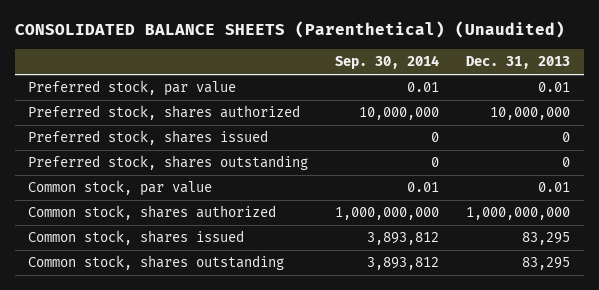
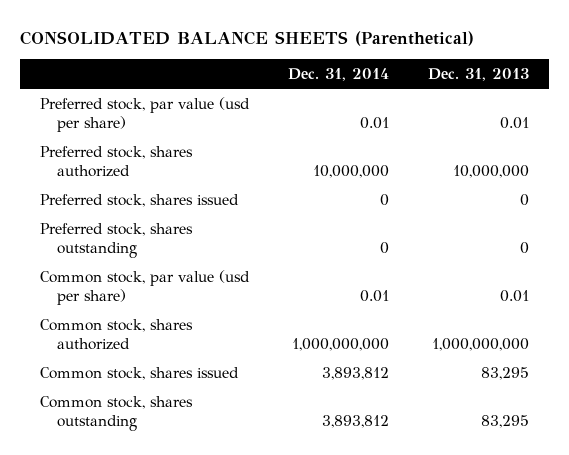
- CONSOLIDATED BALANCE SHEETS (Parenthetical) (Unaudited)
+ CONSOLIDATED BALANCE SHEETS (Parenthetical)
- | Sep. 30, 2014 | Dec. 31, 2013
+ | Dec. 31, 2014 | Dec. 31, 2013
- Preferred stock, par value | 0.01 | 0.01
+ Preferred stock, par value (usd per share) | 0.01 | 0.01
- Common stock, par value | 0.01 | 0.01
+ Common stock, par value (usd per share) | 0.01 | 0.01

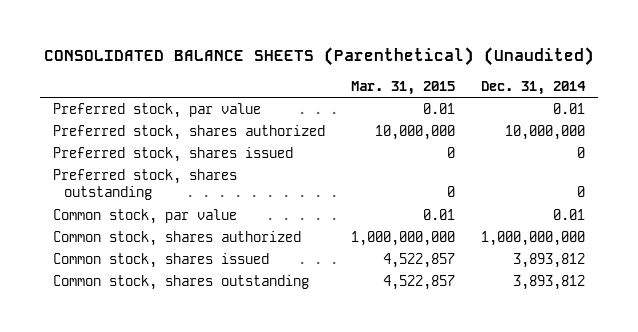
- CONSOLIDATED BALANCE SHEETS (Parenthetical)
+ CONSOLIDATED BALANCE SHEETS (Parenthetical) (Unaudited)
- | Dec. 31, 2014 | Dec. 31, 2013
+ | Mar. 31, 2015 | Dec. 31, 2014
- Preferred stock, par value (usd per share) | 0.01 | 0.01
+ Preferred stock, par value | 0.01 | 0.01
- Common stock, par value (usd per share) | 0.01 | 0.01
+ Common stock, par value | 0.01 | 0.01

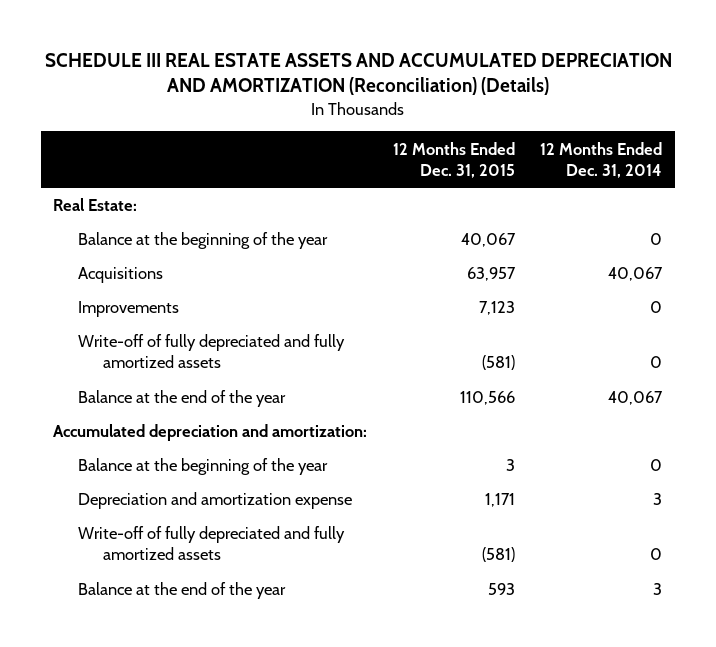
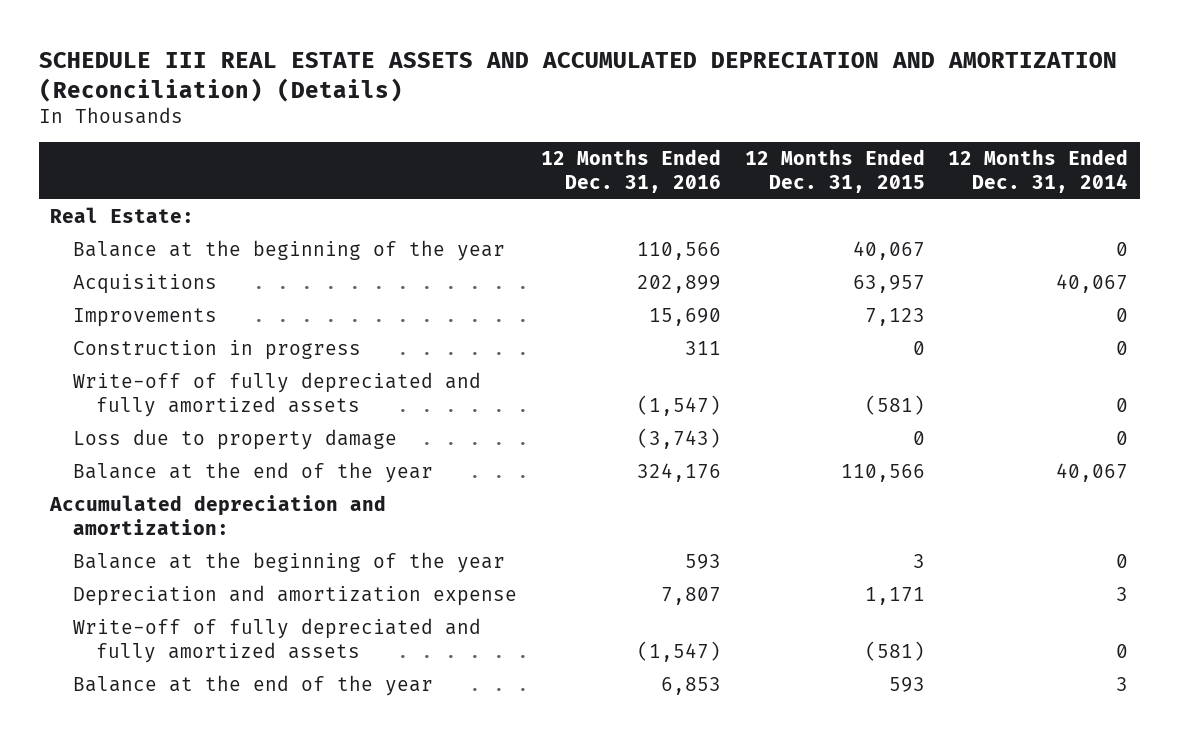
- | 12 Months Ended Dec. 31, 2015 | 12 Months Ended Dec. 31, 2014
+ | 12 Months Ended Dec. 31, 2016 | 12 Months Ended Dec. 31, 2015 | 12 Months Ended Dec. 31, 2014
+ Construction in progress | 311 | 0 | 0
+ Loss due to property damage | (3,743) | 0 | 0

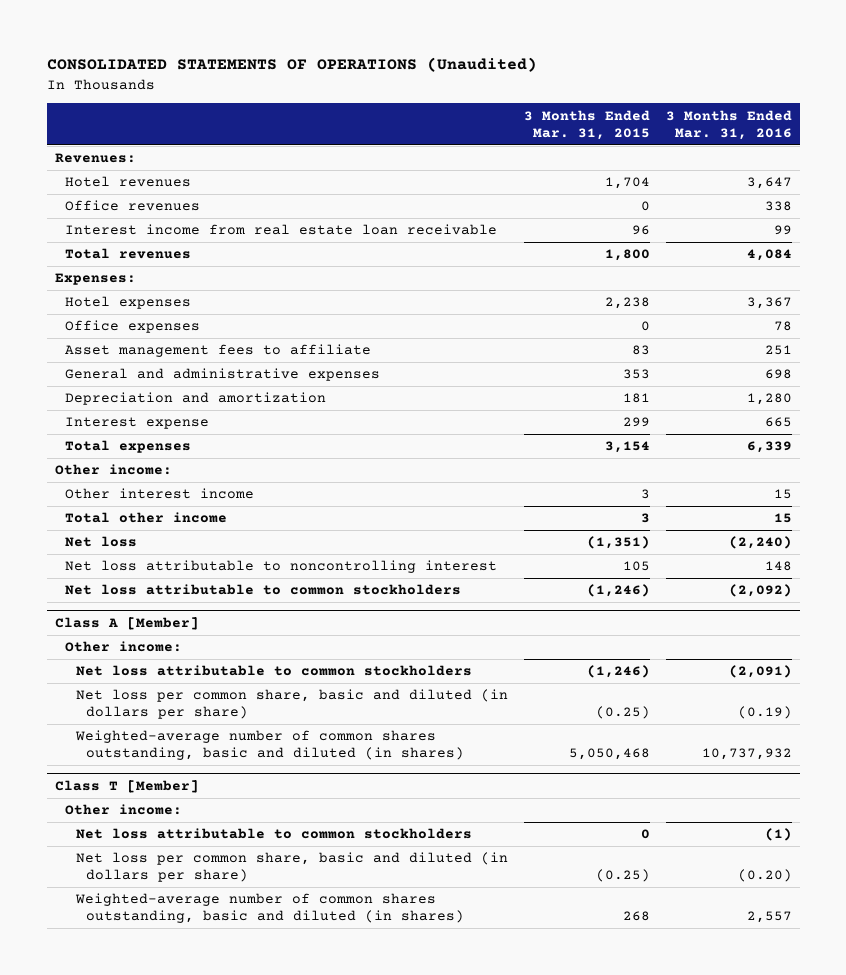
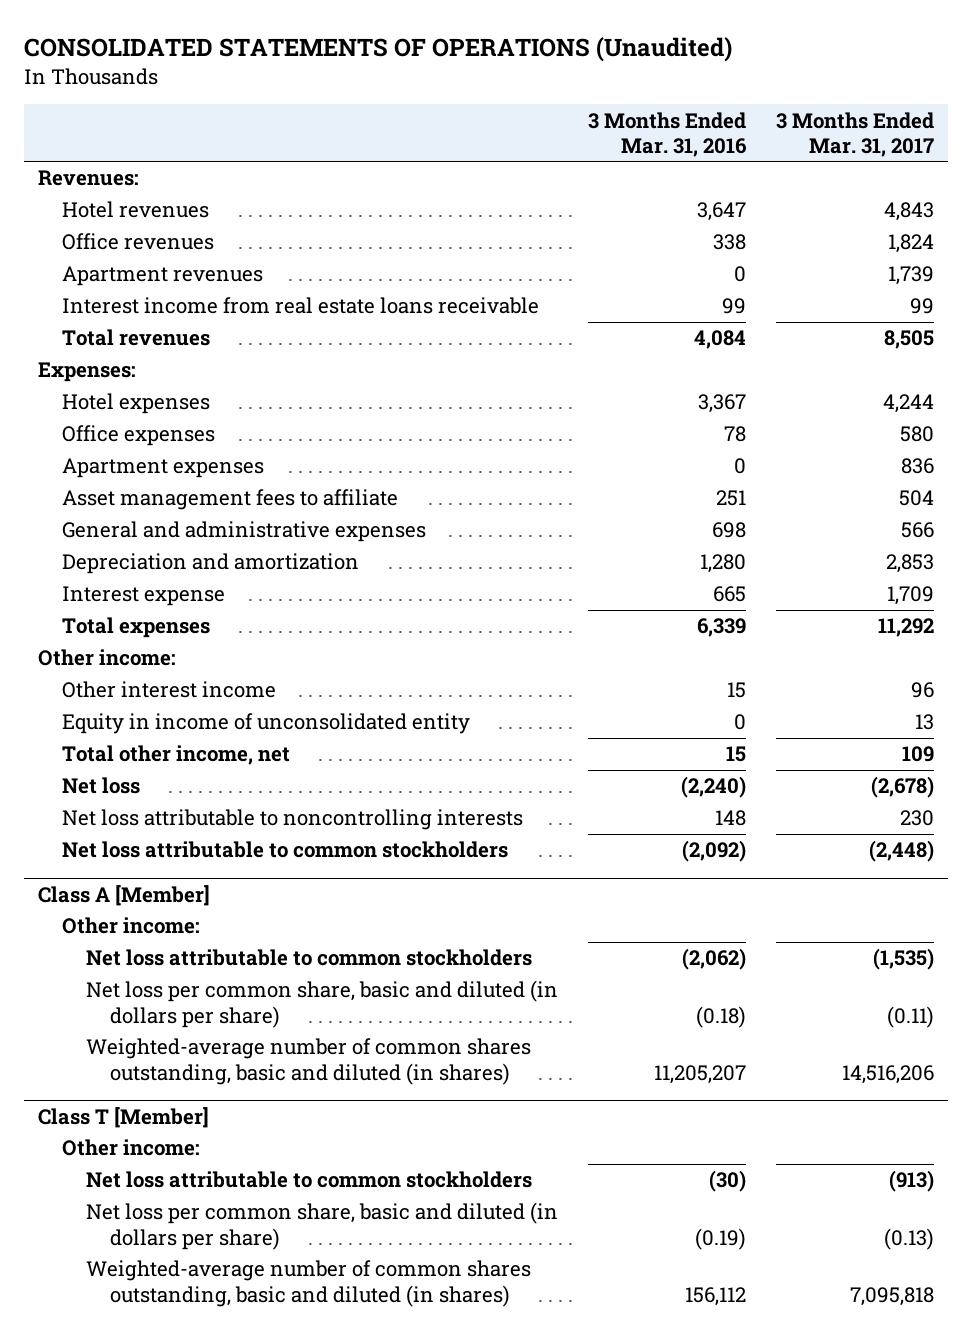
- | 3 Months Ended Mar. 31, 2015 | 3 Months Ended Mar. 31, 2016
+ | 3 Months Ended Mar. 31, 2016 | 3 Months Ended Mar. 31, 2017
- Interest income from real estate loan receivable | 96 | 99
+ Apartment revenues | 0 | 1,739
+ Interest income from real estate loans receivable | 99 | 99
+ Apartment expenses | 0 | 836
- Total other income | 3 | 15
+ Equity in income of unconsolidated entity | 0 | 13
+ Total other income, net | 15 | 109
- Net loss attributable to noncontrolling interest | 105 | 148
+ Net loss attributable to noncontrolling interests | 148 | 230
@ Class A [Member]
- Net loss attributable to common stockholders | (1,246) | (2,091)
- Net loss per common share, basic and diluted (in dollars per share) | (0.25) | (0.19)
- Weighted-average number of common shares outstanding, basic and diluted (in shares) | 5,050,468 | 10,737,932
+ Net loss attributable to common stockholders | (2,062) | (1,535)
+ Net loss per common share, basic and diluted (in dollars per share) | (0.18) | (0.11)
+ Weighted-average number of common shares outstanding, basic and diluted (in shares) | 11,205,207 | 14,516,206
@ Class T [Member]
- Net loss attributable to common stockholders | 0 | (1)
- Net loss per common share, basic and diluted (in dollars per share) | (0.25) | (0.20)
- Weighted-average number of common shares outstanding, basic and diluted (in shares) | 268 | 2,557
+ Net loss attributable to common stockholders | (30) | (913)
+ Net loss per common share, basic and diluted (in dollars per share) | (0.19) | (0.13)
+ Weighted-average number of common shares outstanding, basic and diluted (in shares) | 156,112 | 7,095,818

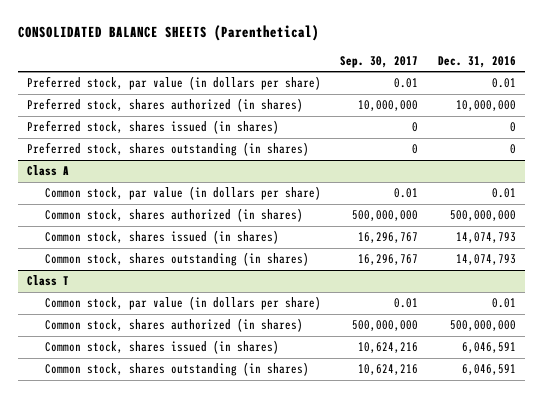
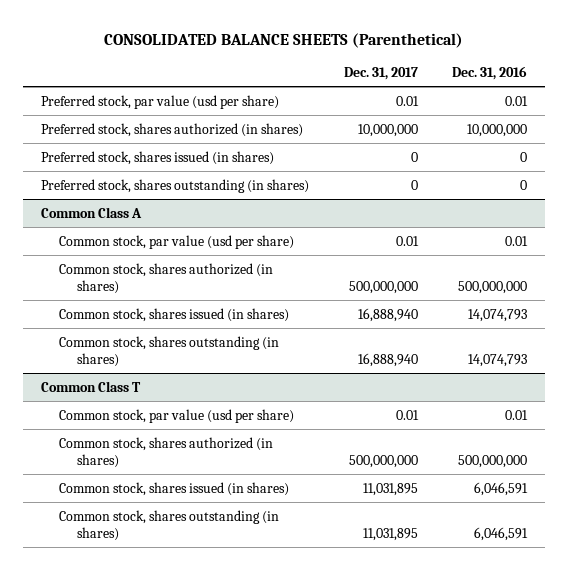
- | Sep. 30, 2017 | Dec. 31, 2016
+ | Dec. 31, 2017 | Dec. 31, 2016
- Preferred stock, par value (in dollars per share) | 0.01 | 0.01
+ Preferred stock, par value (usd per share) | 0.01 | 0.01
- Class A
- Common stock, par value (in dollars per share) | 0.01 | 0.01
+ Common Class A
+ Common stock, par value (usd per share) | 0.01 | 0.01
- Class T
- Common stock, par value (in dollars per share) | 0.01 | 0.01
+ Common Class T
+ Common stock, par value (usd per share) | 0.01 | 0.01

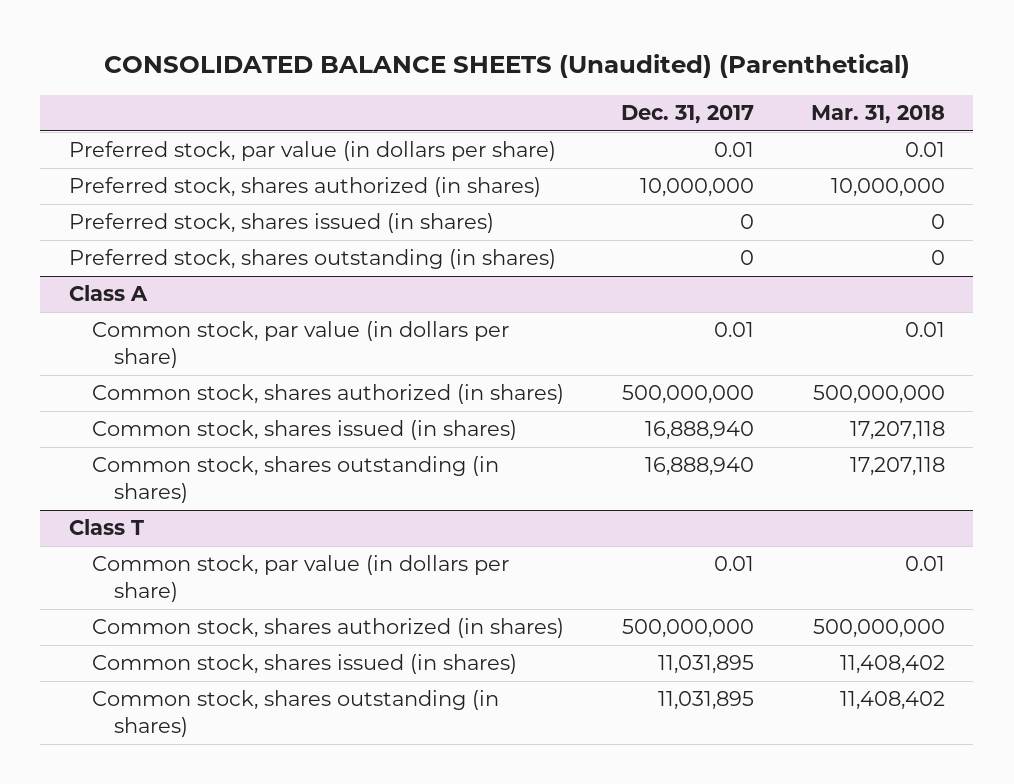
- CONSOLIDATED BALANCE SHEETS (Parenthetical)
+ CONSOLIDATED BALANCE SHEETS (Unaudited) (Parenthetical)
- | Dec. 31, 2017 | Dec. 31, 2016
+ | Dec. 31, 2017 | Mar. 31, 2018
- Preferred stock, par value (usd per share) | 0.01 | 0.01
+ Preferred stock, par value (in dollars per share) | 0.01 | 0.01
- Common Class A
- Common stock, par value (usd per share) | 0.01 | 0.01
+ Class A
+ Common stock, par value (in dollars per share) | 0.01 | 0.01
- Common Class T
- Common stock, par value (usd per share) | 0.01 | 0.01
+ Class T
+ Common stock, par value (in dollars per share) | 0.01 | 0.01

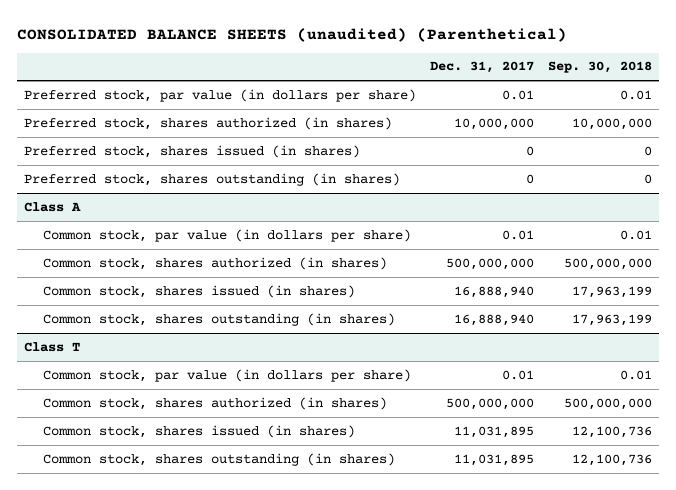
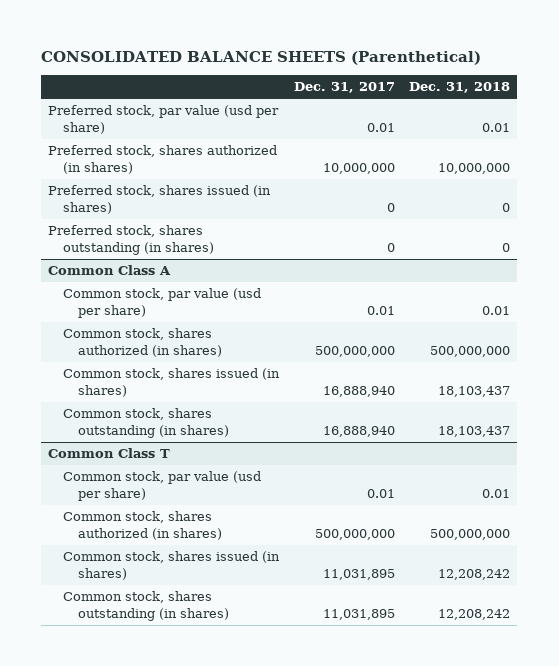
- CONSOLIDATED BALANCE SHEETS (unaudited) (Parenthetical)
+ CONSOLIDATED BALANCE SHEETS (Parenthetical)
- | Dec. 31, 2017 | Sep. 30, 2018
+ | Dec. 31, 2017 | Dec. 31, 2018
- Preferred stock, par value (in dollars per share) | 0.01 | 0.01
+ Preferred stock, par value (usd per share) | 0.01 | 0.01
- Class A
- Common stock, par value (in dollars per share) | 0.01 | 0.01
+ Common Class A
+ Common stock, par value (usd per share) | 0.01 | 0.01
- Class T
- Common stock, par value (in dollars per share) | 0.01 | 0.01
+ Common Class T
+ Common stock, par value (usd per share) | 0.01 | 0.01

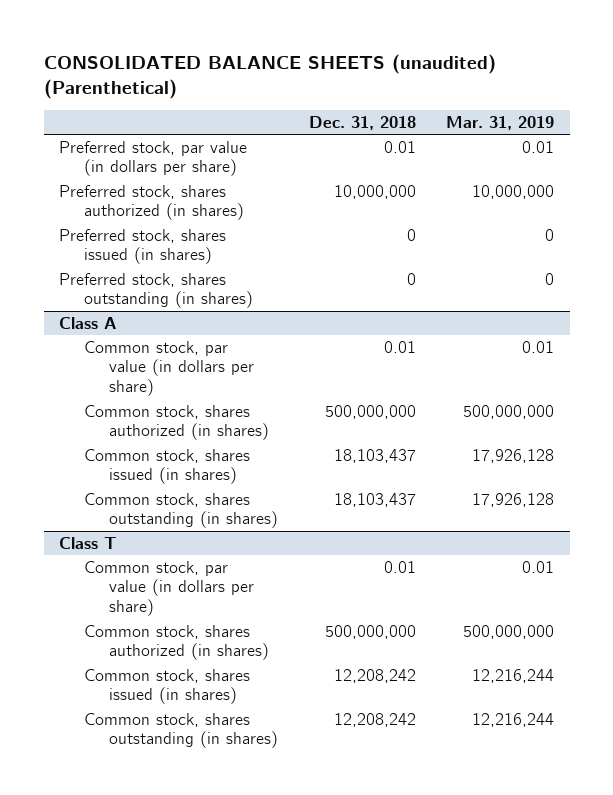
- CONSOLIDATED BALANCE SHEETS (Parenthetical)
+ CONSOLIDATED BALANCE SHEETS (unaudited) (Parenthetical)
- | Dec. 31, 2017 | Dec. 31, 2018
+ | Dec. 31, 2018 | Mar. 31, 2019
- Preferred stock, par value (usd per share) | 0.01 | 0.01
+ Preferred stock, par value (in dollars per share) | 0.01 | 0.01
- Common Class A
- Common stock, par value (usd per share) | 0.01 | 0.01
+ Class A
+ Common stock, par value (in dollars per share) | 0.01 | 0.01
- Common Class T
- Common stock, par value (usd per share) | 0.01 | 0.01
+ Class T
+ Common stock, par value (in dollars per share) | 0.01 | 0.01

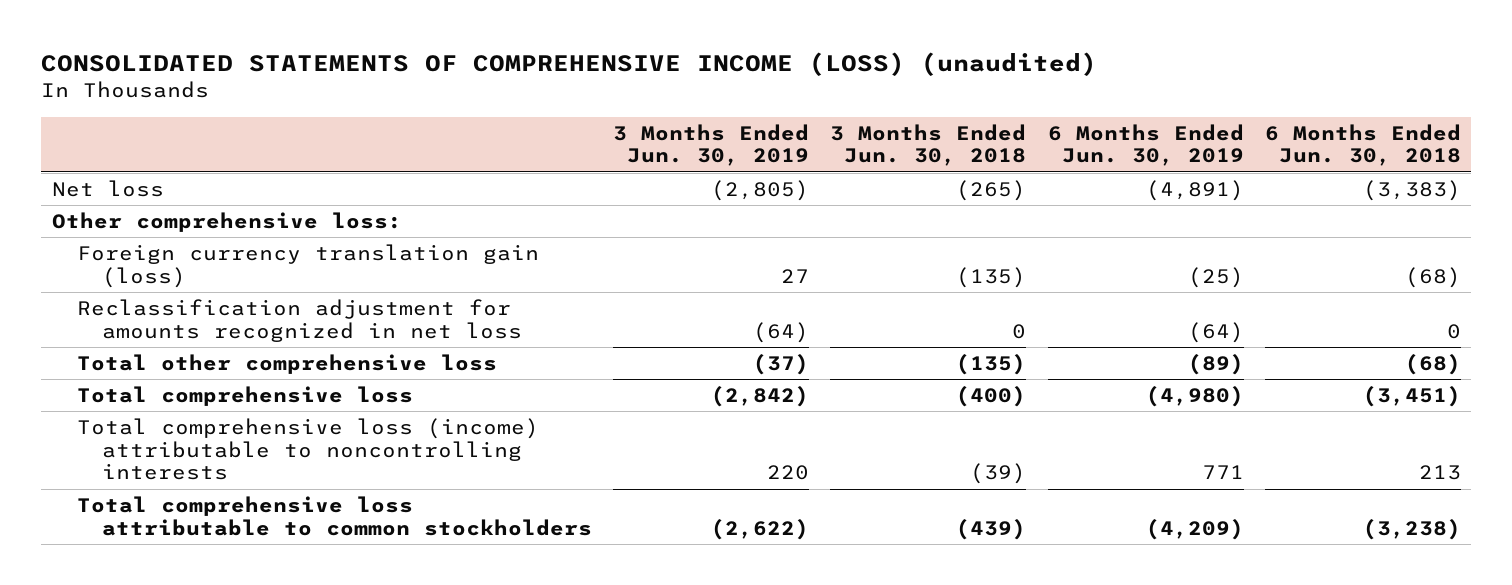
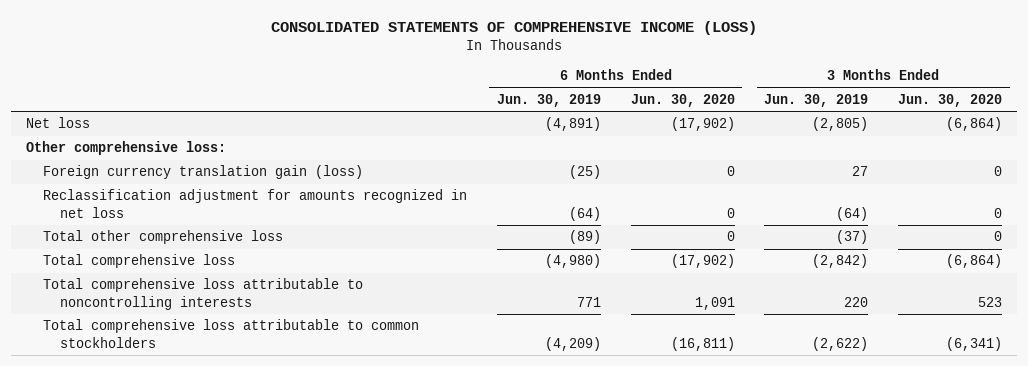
- CONSOLIDATED STATEMENTS OF COMPREHENSIVE INCOME (LOSS) (unaudited)
+ CONSOLIDATED STATEMENTS OF COMPREHENSIVE INCOME (LOSS)
- | 3 Months Ended Jun. 30, 2019 | 3 Months Ended Jun. 30, 2018 | 6 Months Ended Jun. 30, 2019 | 6 Months Ended Jun. 30, 2018
+ | 6 Months Ended Jun. 30, 2019 | 6 Months Ended Jun. 30, 2020 | 3 Months Ended Jun. 30, 2019 | 3 Months Ended Jun. 30, 2020
- Total comprehensive loss (income) attributable to noncontrolling interests | 220 | (39) | 771 | 213
+ Total comprehensive loss attributable to noncontrolling interests | 771 | 1,091 | 220 | 523

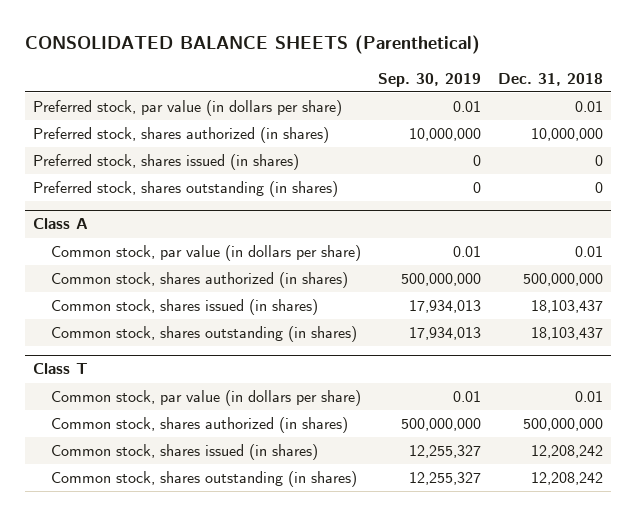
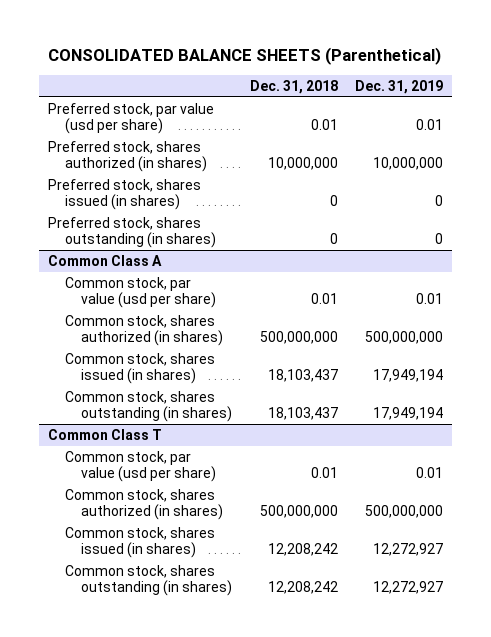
- | Sep. 30, 2019 | Dec. 31, 2018
+ | Dec. 31, 2018 | Dec. 31, 2019
- Preferred stock, par value (in dollars per share) | 0.01 | 0.01
+ Preferred stock, par value (usd per share) | 0.01 | 0.01
- Class A
- Common stock, par value (in dollars per share) | 0.01 | 0.01
+ Common Class A
+ Common stock, par value (usd per share) | 0.01 | 0.01
- Class T
- Common stock, par value (in dollars per share) | 0.01 | 0.01
+ Common Class T
+ Common stock, par value (usd per share) | 0.01 | 0.01

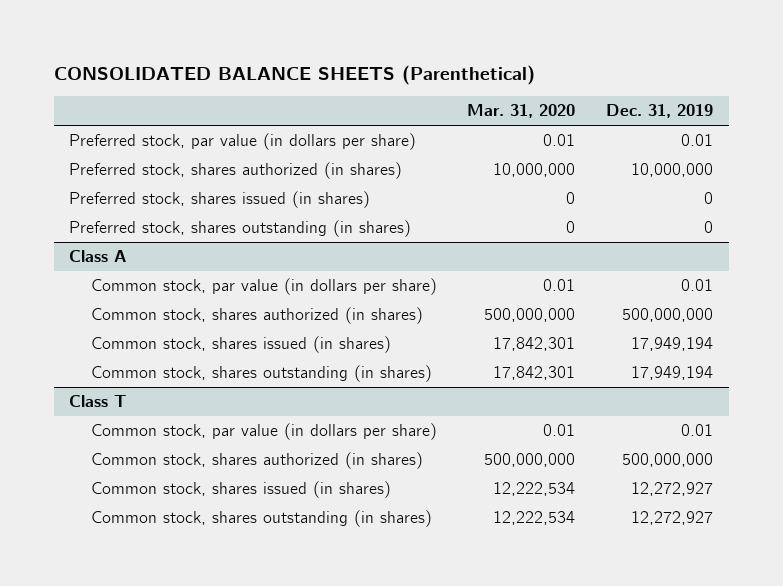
- | Dec. 31, 2018 | Dec. 31, 2019
+ | Mar. 31, 2020 | Dec. 31, 2019
- Preferred stock, par value (usd per share) | 0.01 | 0.01
+ Preferred stock, par value (in dollars per share) | 0.01 | 0.01
- Common Class A
- Common stock, par value (usd per share) | 0.01 | 0.01
+ Class A
+ Common stock, par value (in dollars per share) | 0.01 | 0.01
- Common Class T
- Common stock, par value (usd per share) | 0.01 | 0.01
+ Class T
+ Common stock, par value (in dollars per share) | 0.01 | 0.01

